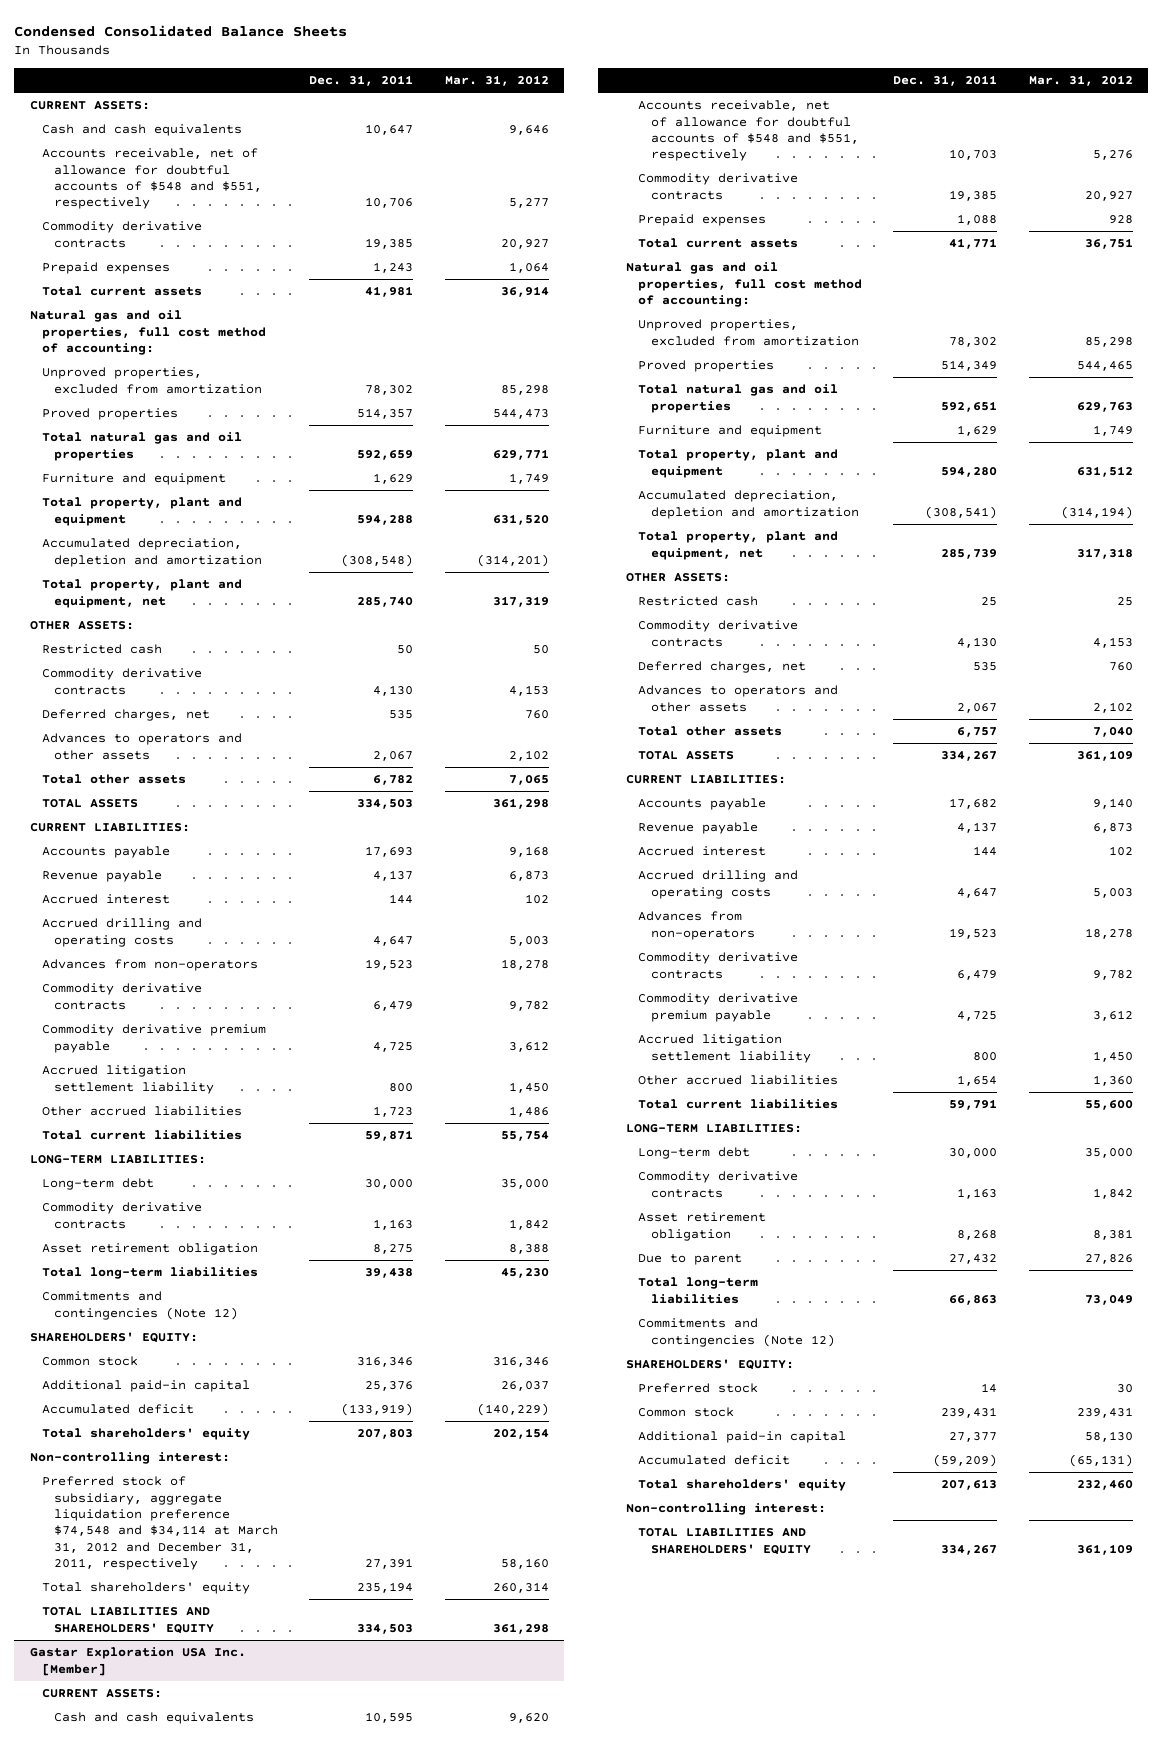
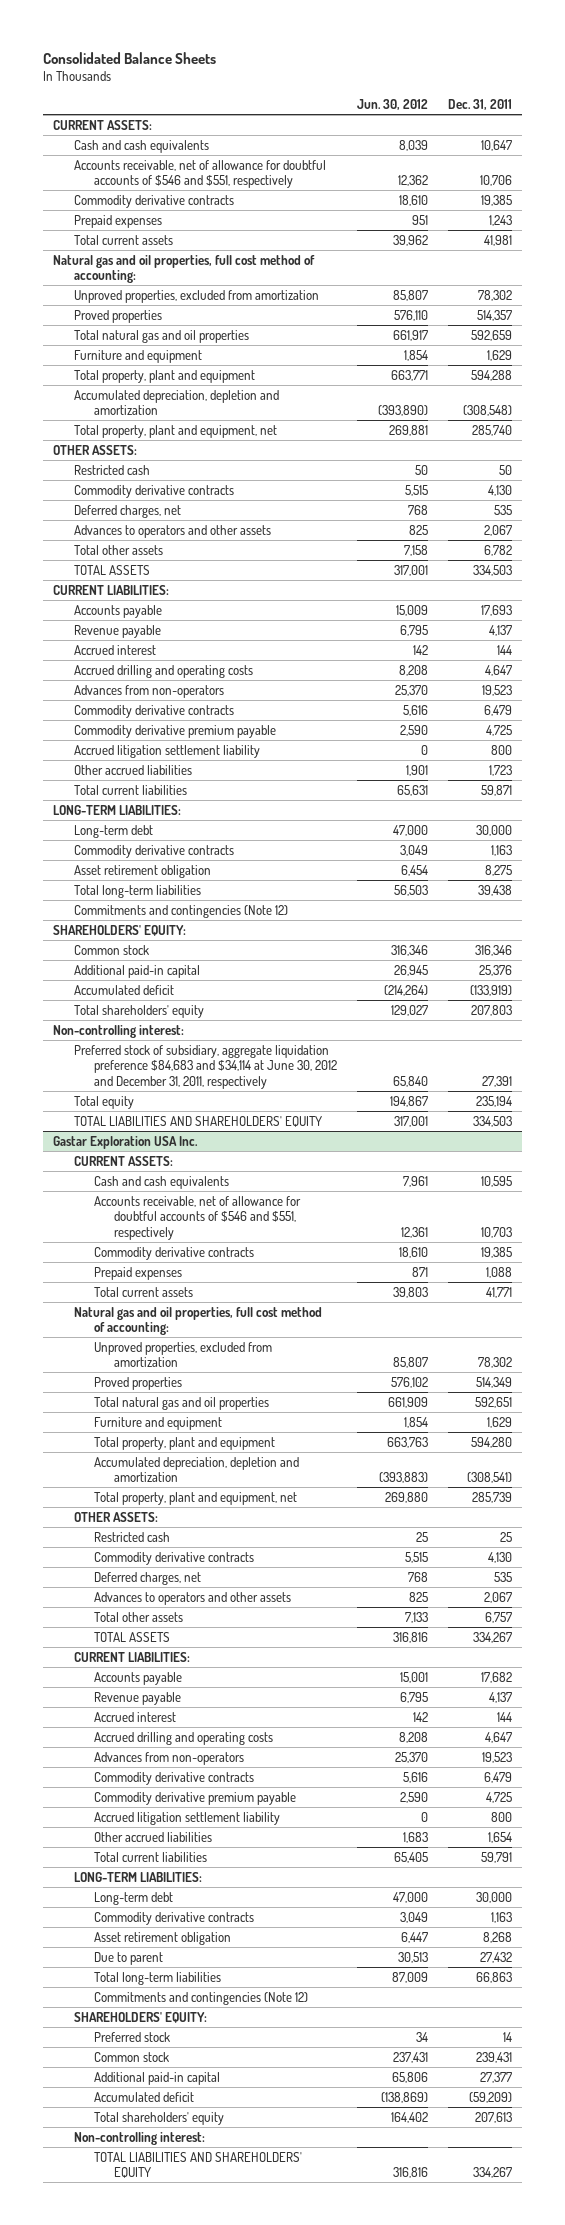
- Condensed Consolidated Balance Sheets
+ Consolidated Balance Sheets
- | Dec. 31, 2011 | Mar. 31, 2012
+ | Jun. 30, 2012 | Dec. 31, 2011
- Accounts receivable, net of allowance for doubtful accounts of $548 and $551, respectively | 10,706 | 5,277
+ Accounts receivable, net of allowance for doubtful accounts of $546 and $551, respectively | 12,362 | 10,706
- Preferred stock of subsidiary, aggregate liquidation preference $74,548 and $34,114 at March 31, 2012 and December 31, 2011, respectively | 27,391 | 58,160
- Total shareholders' equity | 235,194 | 260,314
+ Preferred stock of subsidiary, aggregate liquidation preference $84,683 and $34,114 at June 30, 2012 and December 31, 2011, respectively | 65,840 | 27,391
+ Total equity | 194,867 | 235,194
- Gastar Exploration USA Inc. [Member]
+ Gastar Exploration USA Inc.
- Accounts receivable, net of allowance for doubtful accounts of $548 and $551, respectively | 10,703 | 5,276
+ Accounts receivable, net of allowance for doubtful accounts of $546 and $551, respectively | 12,361 | 10,703

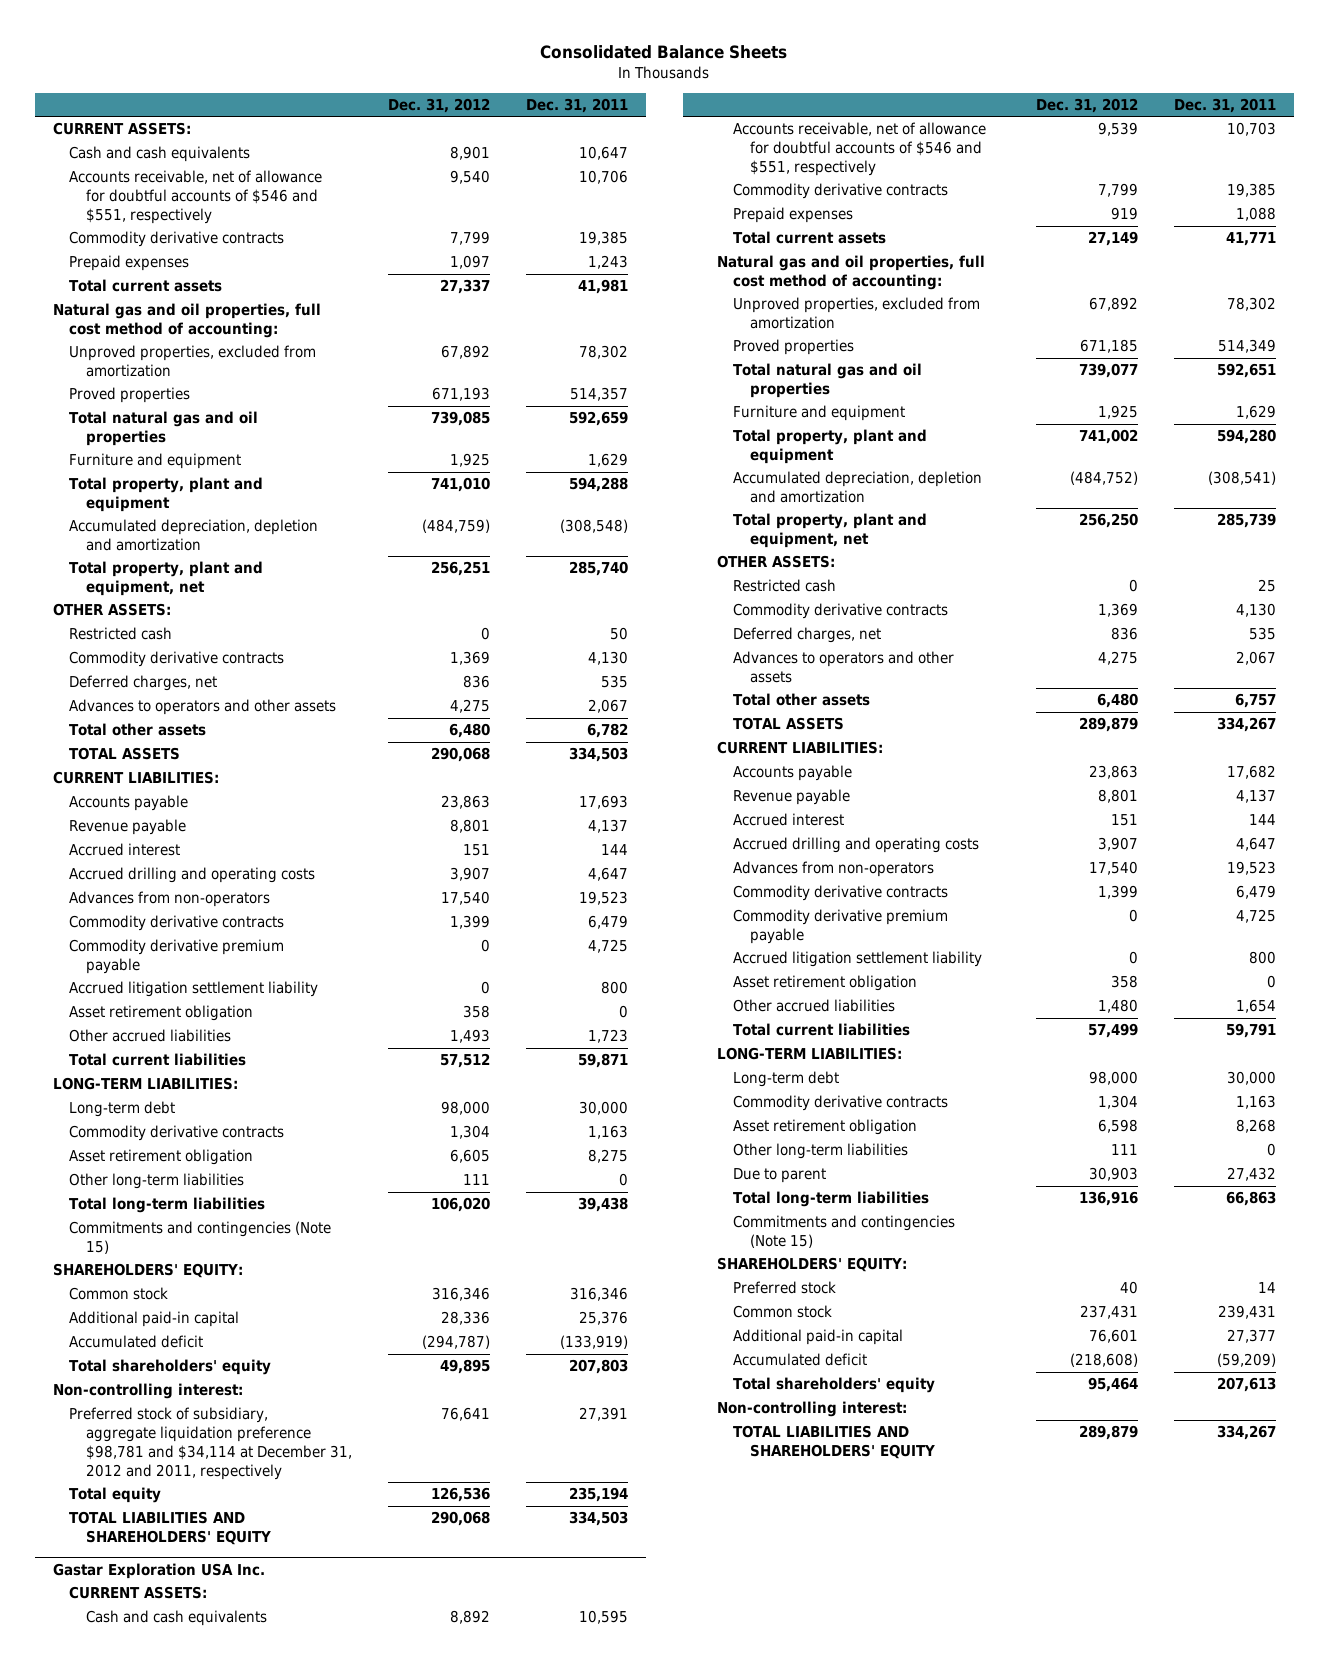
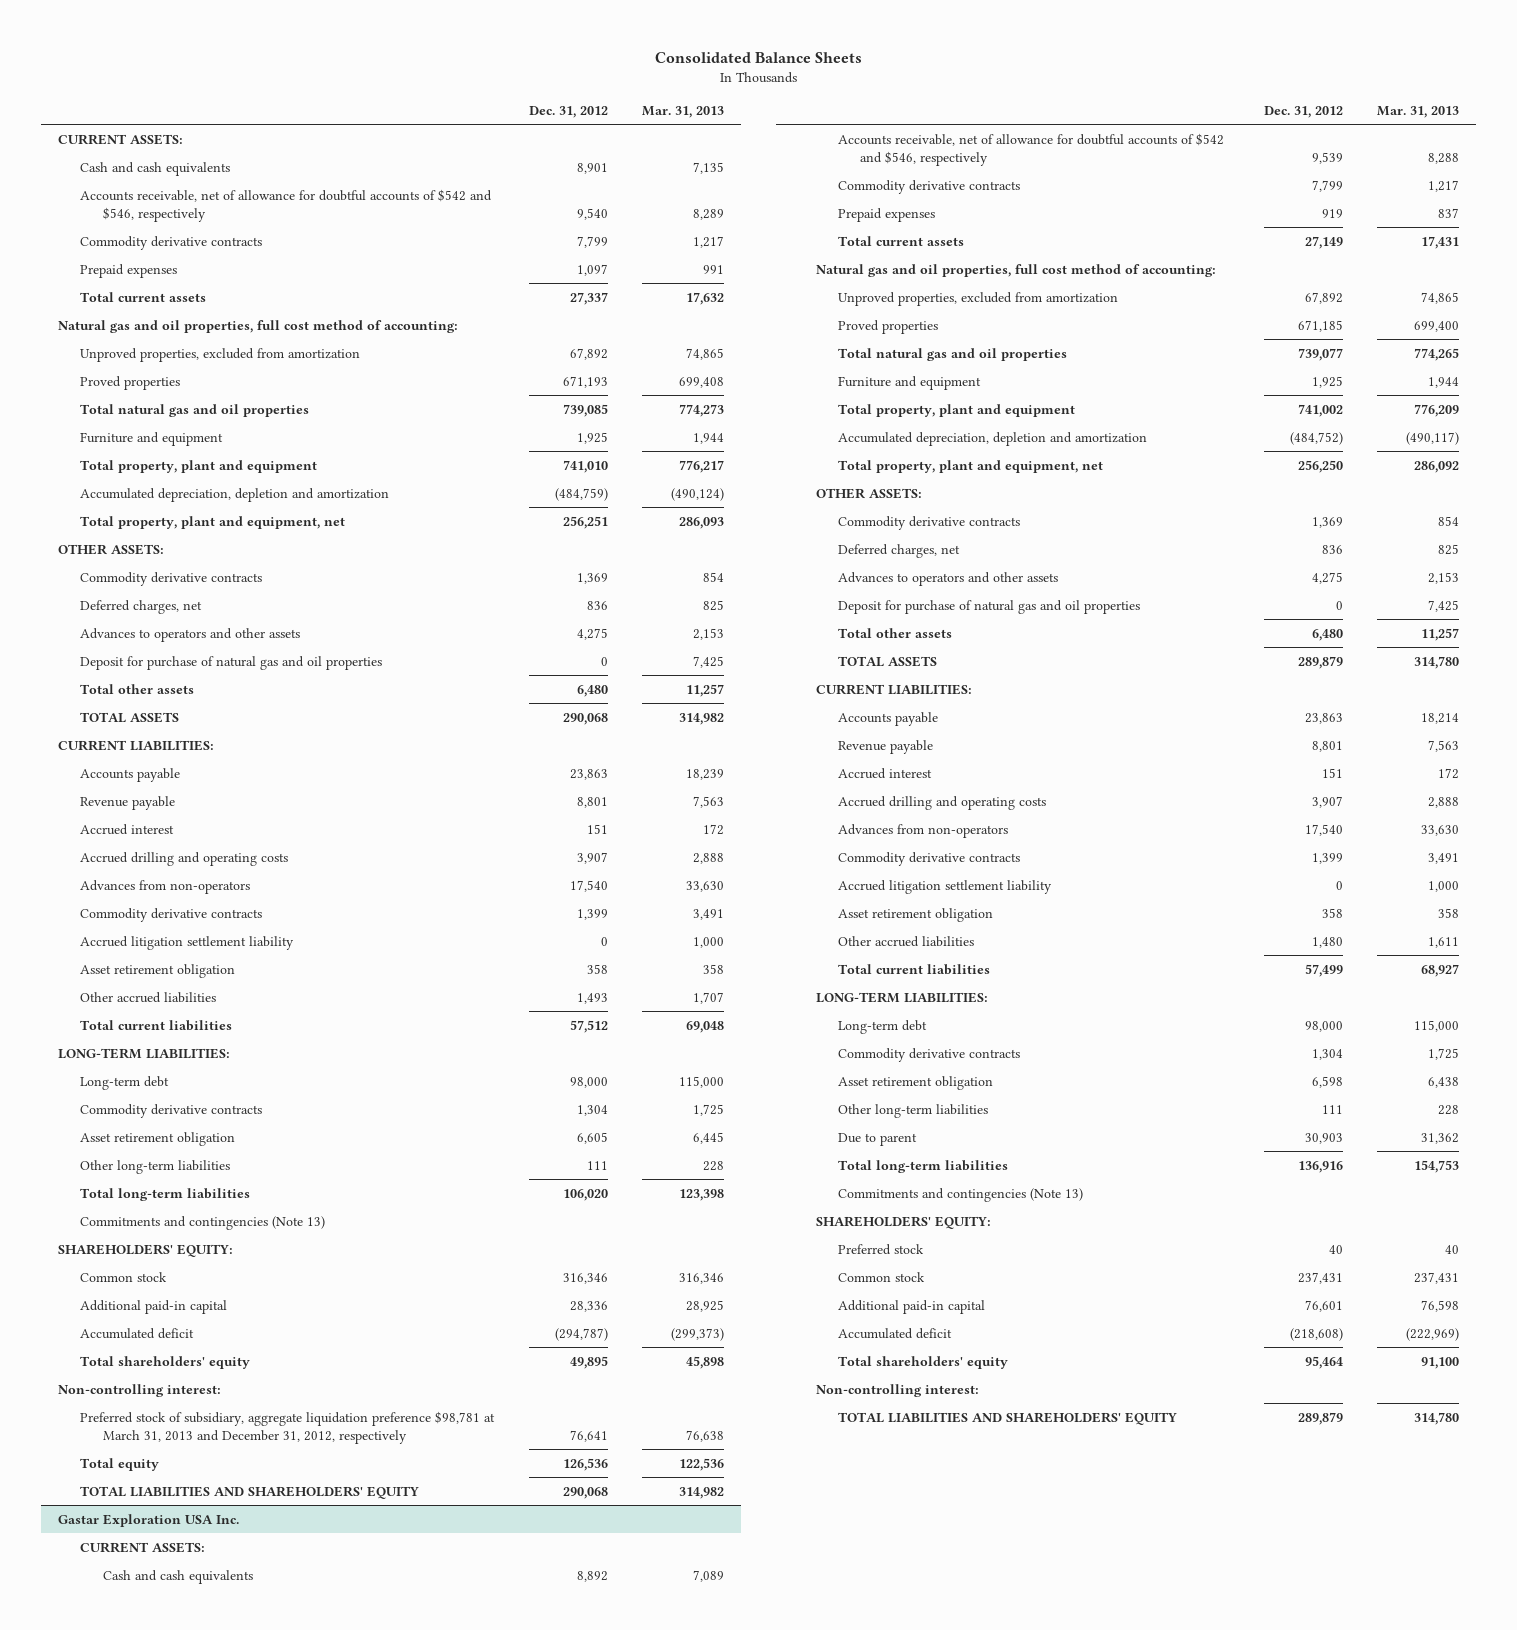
- | Dec. 31, 2012 | Dec. 31, 2011
+ | Dec. 31, 2012 | Mar. 31, 2013
- Accounts receivable, net of allowance for doubtful accounts of $546 and $551, respectively | 9,540 | 10,706
+ Accounts receivable, net of allowance for doubtful accounts of $542 and $546, respectively | 9,540 | 8,289
- Restricted cash | 0 | 50
+ Deposit for purchase of natural gas and oil properties | 0 | 7,425
- Commodity derivative premium payable | 0 | 4,725
- Commitments and contingencies (Note 15)
+ Commitments and contingencies (Note 13)
- Preferred stock of subsidiary, aggregate liquidation preference $98,781 and $34,114 at December 31, 2012 and 2011, respectively | 76,641 | 27,391
+ Preferred stock of subsidiary, aggregate liquidation preference $98,781 at March 31, 2013 and December 31, 2012, respectively | 76,641 | 76,638
@ Gastar Exploration USA Inc.
- Accounts receivable, net of allowance for doubtful accounts of $546 and $551, respectively | 9,539 | 10,703
+ Accounts receivable, net of allowance for doubtful accounts of $542 and $546, respectively | 9,539 | 8,288
- Restricted cash | 0 | 25
+ Deposit for purchase of natural gas and oil properties | 0 | 7,425
- Commodity derivative premium payable | 0 | 4,725
- Commitments and contingencies (Note 15)
+ Commitments and contingencies (Note 13)

